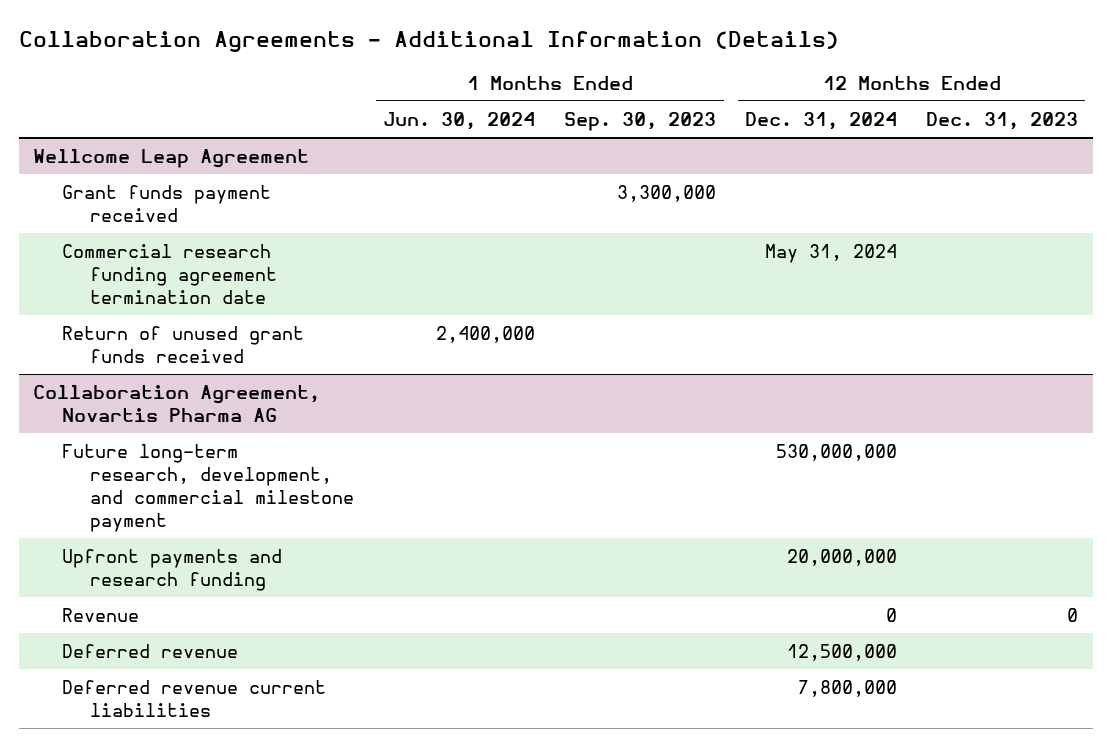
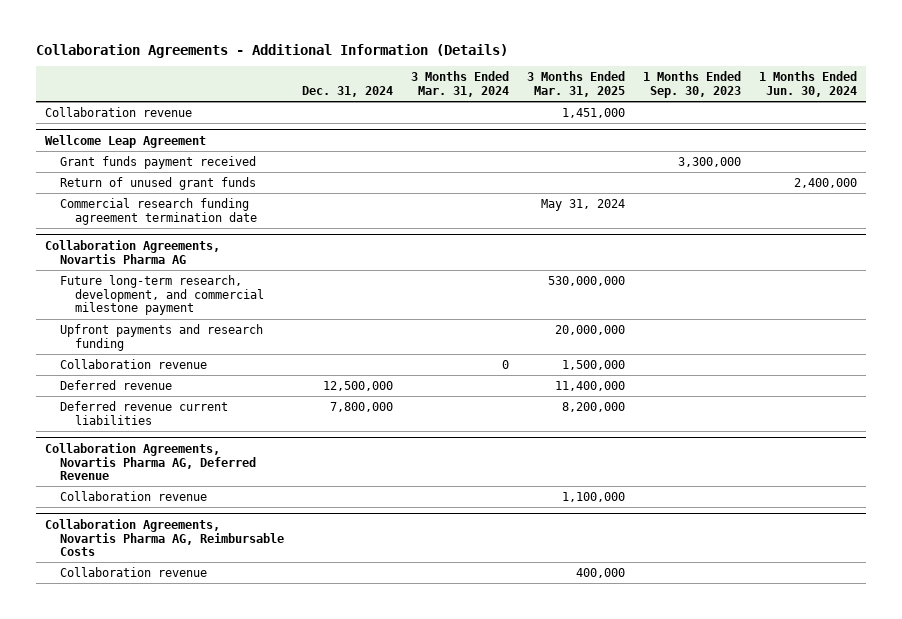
- | 1 Months Ended Jun. 30, 2024 | 1 Months Ended Sep. 30, 2023 | 12 Months Ended Dec. 31, 2024 | 12 Months Ended Dec. 31, 2023
+ | Dec. 31, 2024 | 3 Months Ended Mar. 31, 2024 | 3 Months Ended Mar. 31, 2025 | 1 Months Ended Sep. 30, 2023 | 1 Months Ended Jun. 30, 2024
+ Collaboration revenue | | | 1,451,000 | |
@ Wellcome Leap Agreement
+ Return of unused grant funds | | | | | 2,400,000
- Return of unused grant funds received | 2,400,000 | | |
- Collaboration Agreement, Novartis Pharma AG
+ Collaboration Agreements, Novartis Pharma AG
- Revenue | | | 0 | 0
+ Collaboration revenue | | 0 | 1,500,000 | |
+ Collaboration Agreements, Novartis Pharma AG, Deferred Revenue
+ Collaboration revenue | | | 1,100,000 | |
+ Collaboration Agreements, Novartis Pharma AG, Reimbursable Costs
+ Collaboration revenue | | | 400,000 | |

